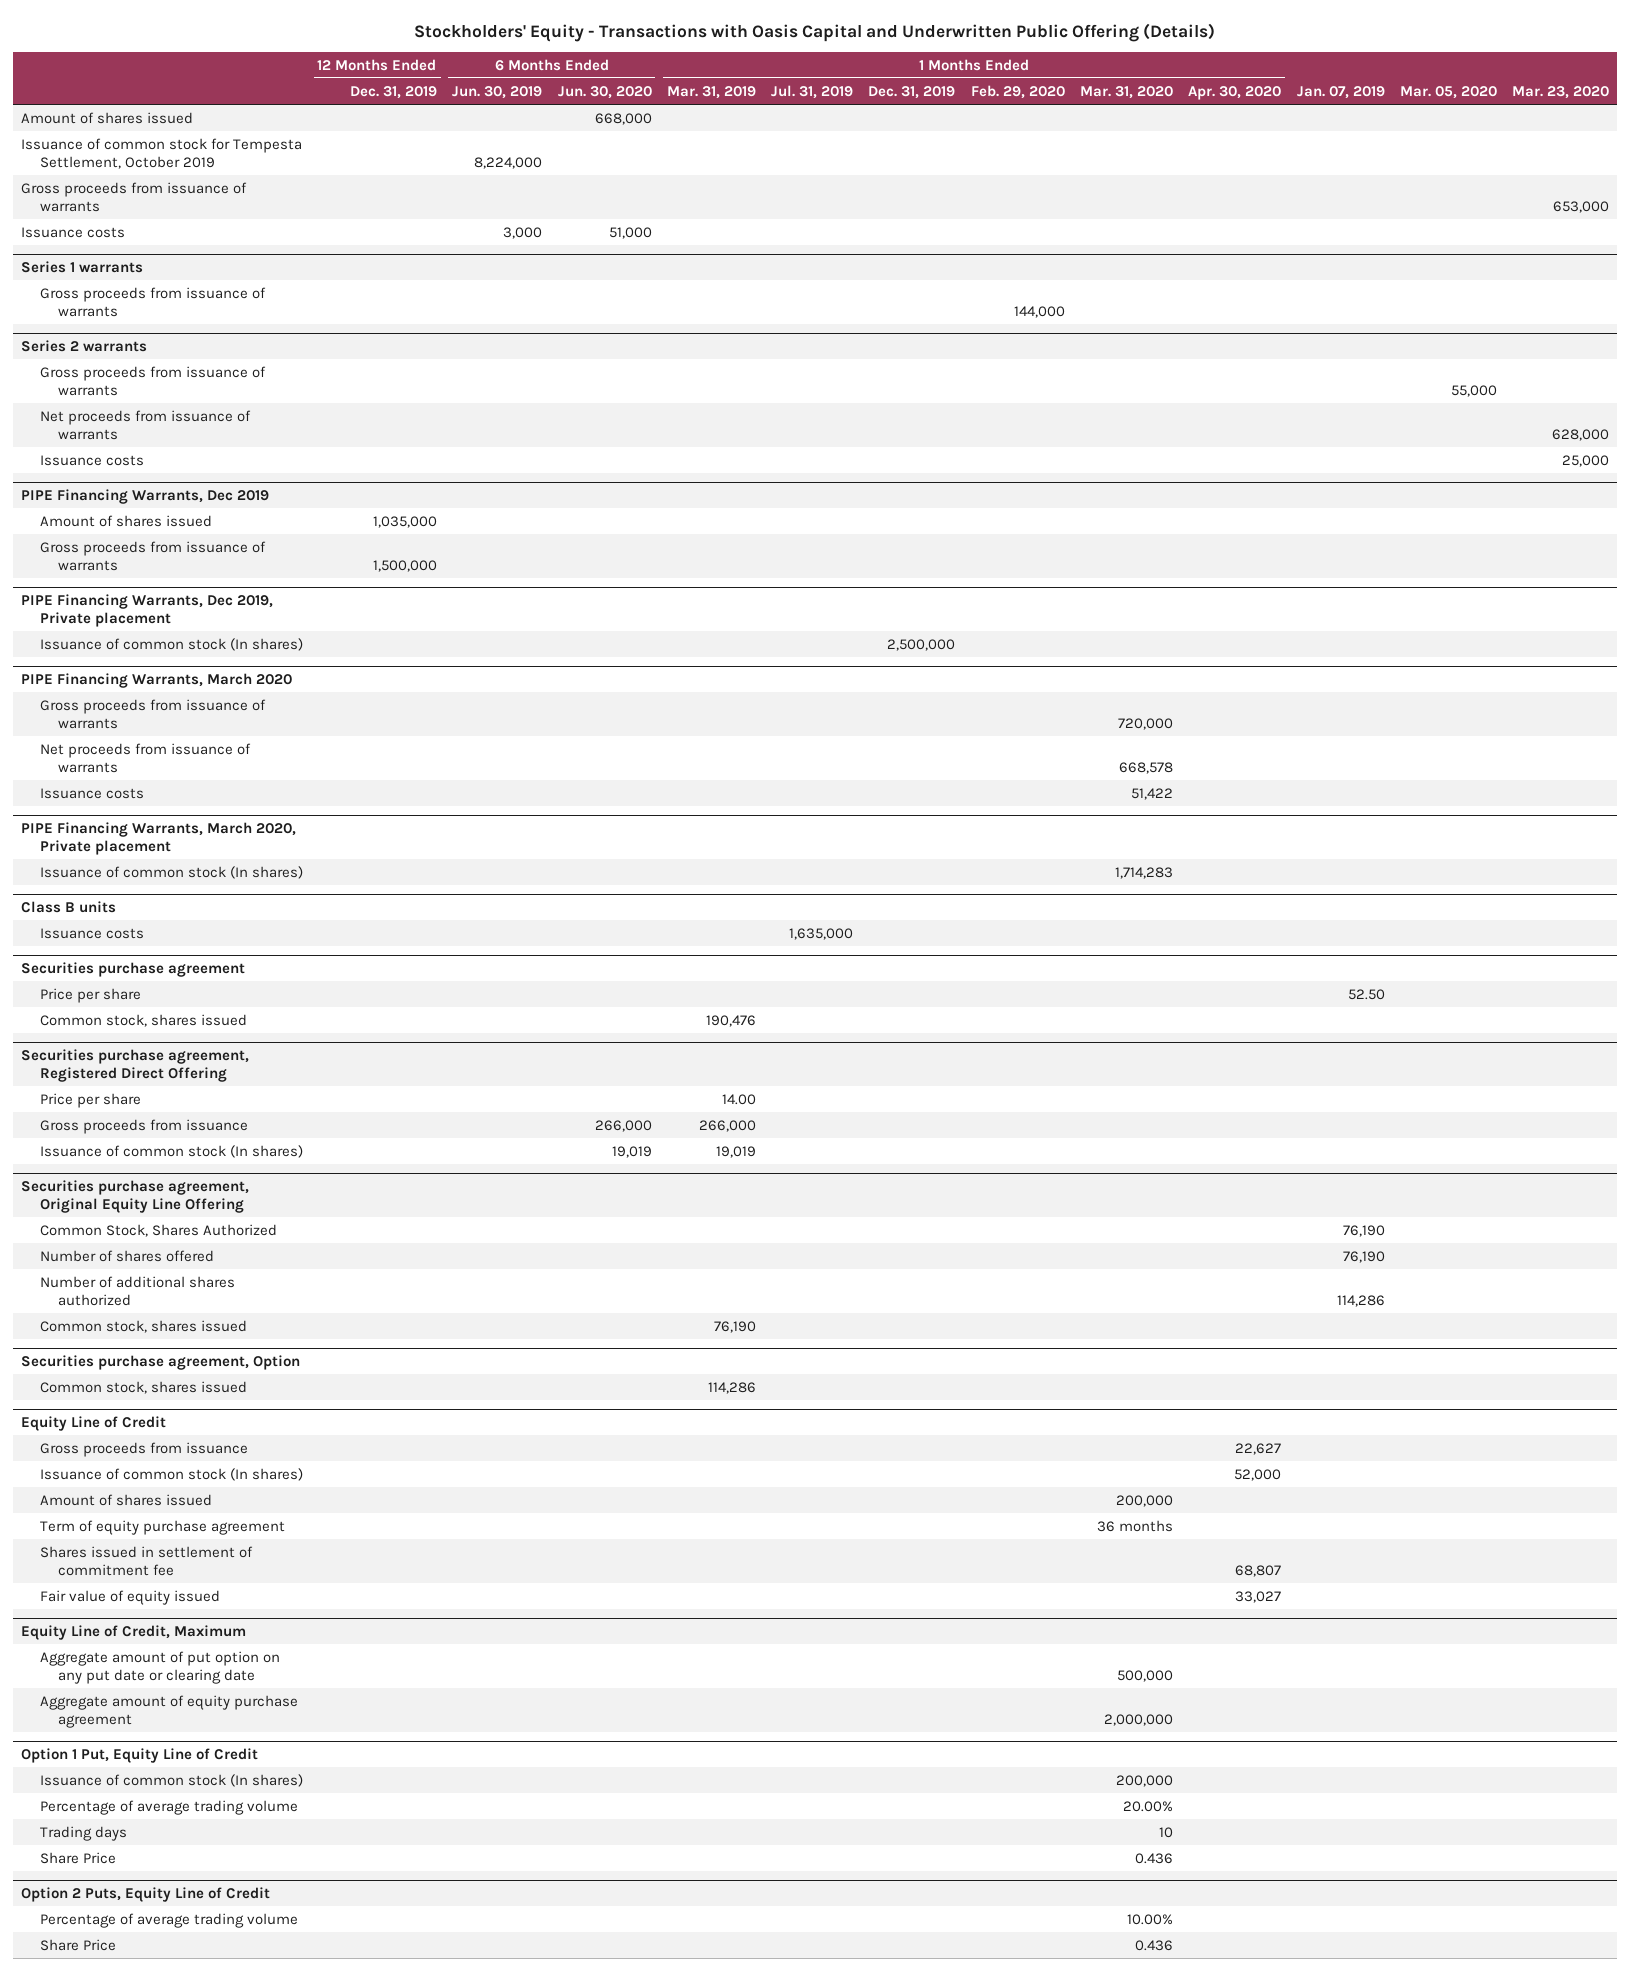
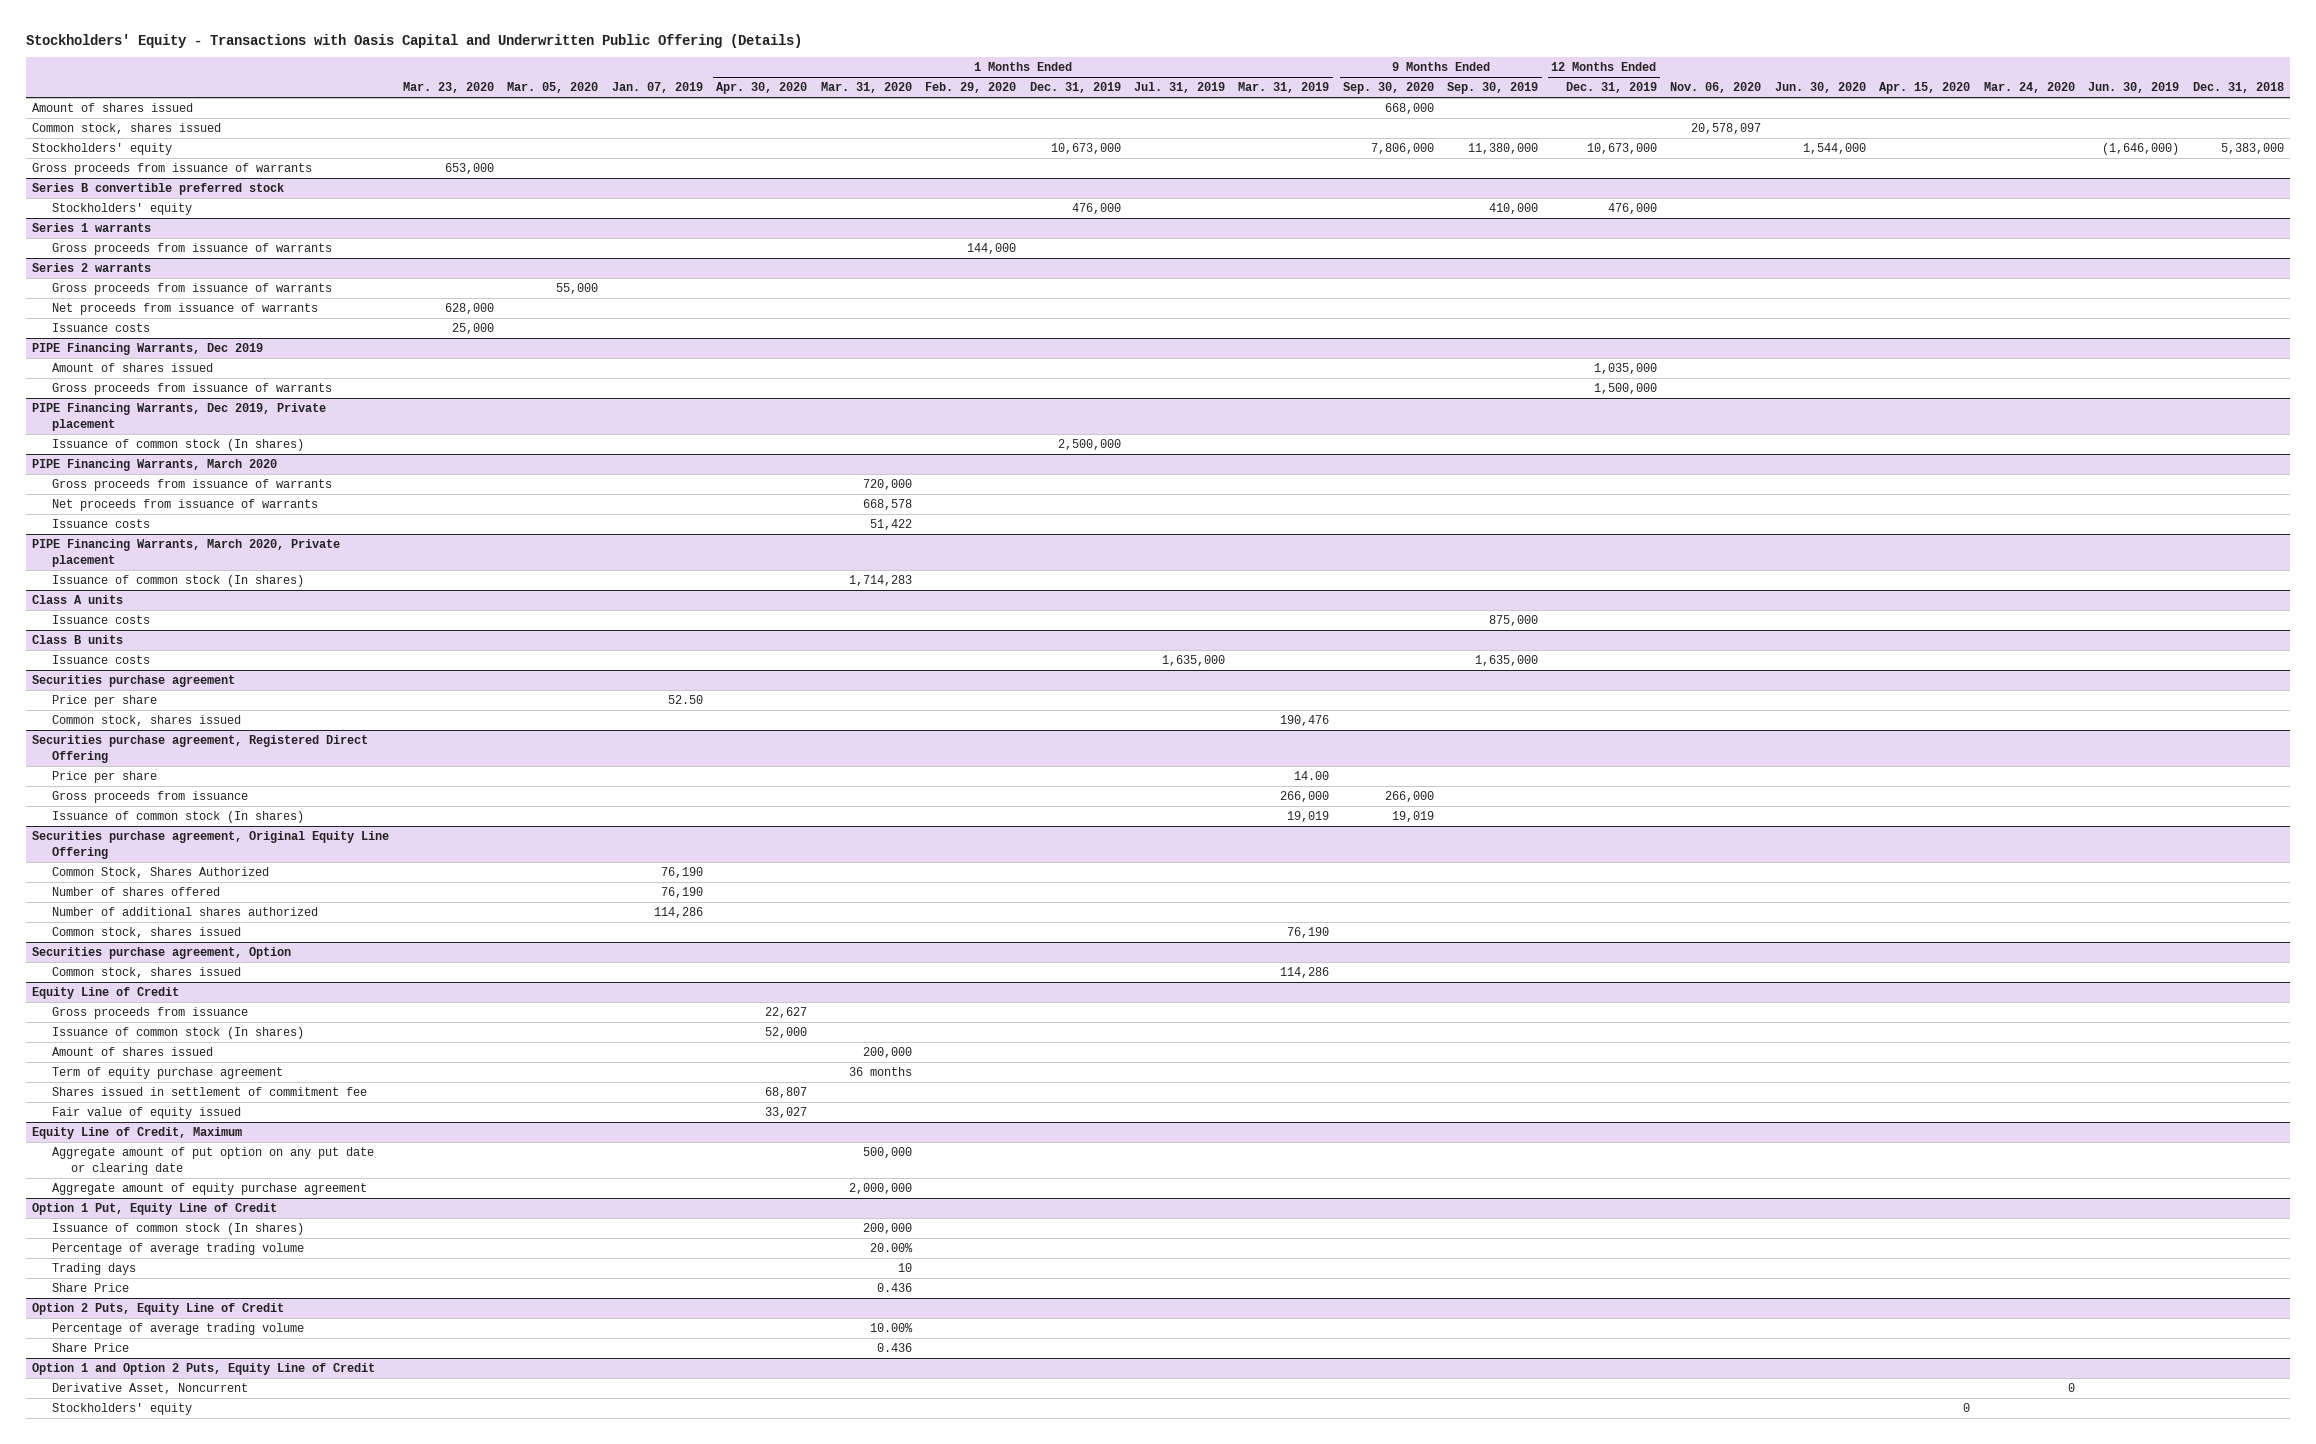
- | 12 Months Ended Dec. 31, 2019 | 6 Months Ended Jun. 30, 2019 | 6 Months Ended Jun. 30, 2020 | 1 Months Ended Mar. 31, 2019 | 1 Months Ended Jul. 31, 2019 | 1 Months Ended Dec. 31, 2019 | 1 Months Ended Feb. 29, 2020 | 1 Months Ended Mar. 31, 2020 | 1 Months Ended Apr. 30, 2020 | Jan. 07, 2019 | Mar. 05, 2020 | Mar. 23, 2020
+ | Mar. 23, 2020 | Mar. 05, 2020 | Jan. 07, 2019 | 1 Months Ended Apr. 30, 2020 | 1 Months Ended Mar. 31, 2020 | 1 Months Ended Feb. 29, 2020 | 1 Months Ended Dec. 31, 2019 | 1 Months Ended Jul. 31, 2019 | 1 Months Ended Mar. 31, 2019 | 9 Months Ended Sep. 30, 2020 | 9 Months Ended Sep. 30, 2019 | 12 Months Ended Dec. 31, 2019 | Nov. 06, 2020 | Jun. 30, 2020 | Apr. 15, 2020 | Mar. 24, 2020 | Jun. 30, 2019 | Dec. 31, 2018
- Issuance of common stock for Tempesta Settlement, October 2019 | | 8,224,000 | | | | | | | | | |
+ Common stock, shares issued | | | | | | | | | | | | | 20,578,097 | | | | |
+ Stockholders' equity | | | | | | | 10,673,000 | | | 7,806,000 | 11,380,000 | 10,673,000 | | 1,544,000 | | | (1,646,000) | 5,383,000
- Issuance costs | | 3,000 | 51,000 | | | | | | | | |
+ Series B convertible preferred stock
+ Stockholders' equity | | | | | | | 476,000 | | | | 410,000 | 476,000 | | | | | |
+ Class A units
+ Issuance costs | | | | | | | | | | | 875,000 | | | | | | |
+ Option 1 and Option 2 Puts, Equity Line of Credit
+ Derivative Asset, Noncurrent | | | | | | | | | | | | | | | | 0 | |
+ Stockholders' equity | | | | | | | | | | | | | | | 0 | | |

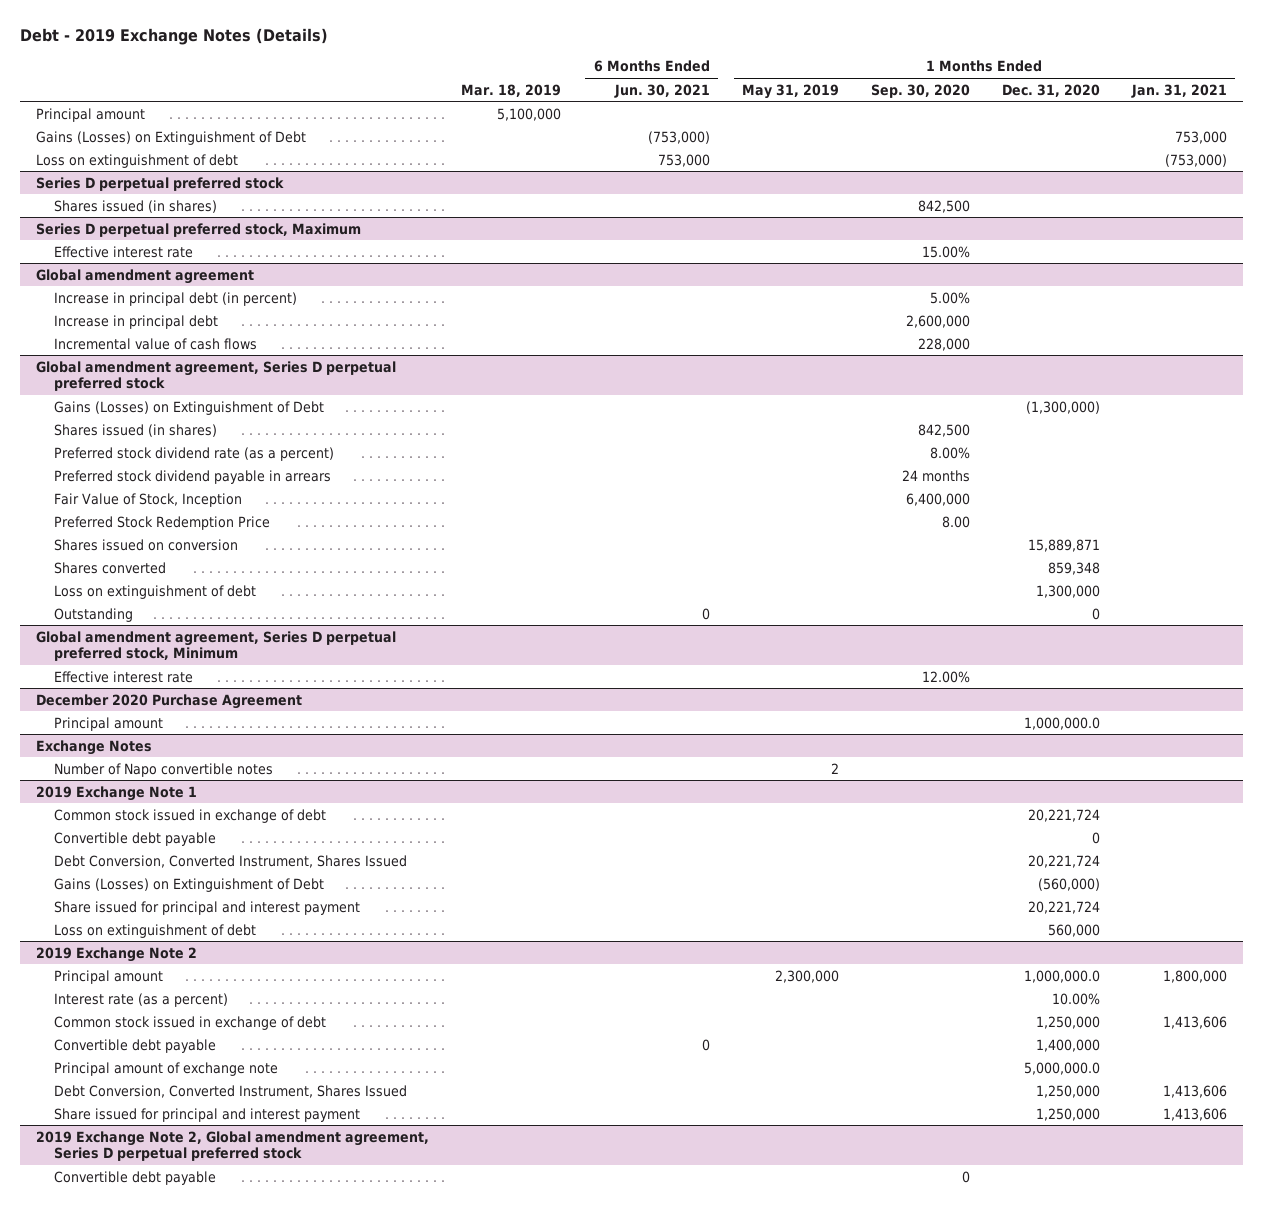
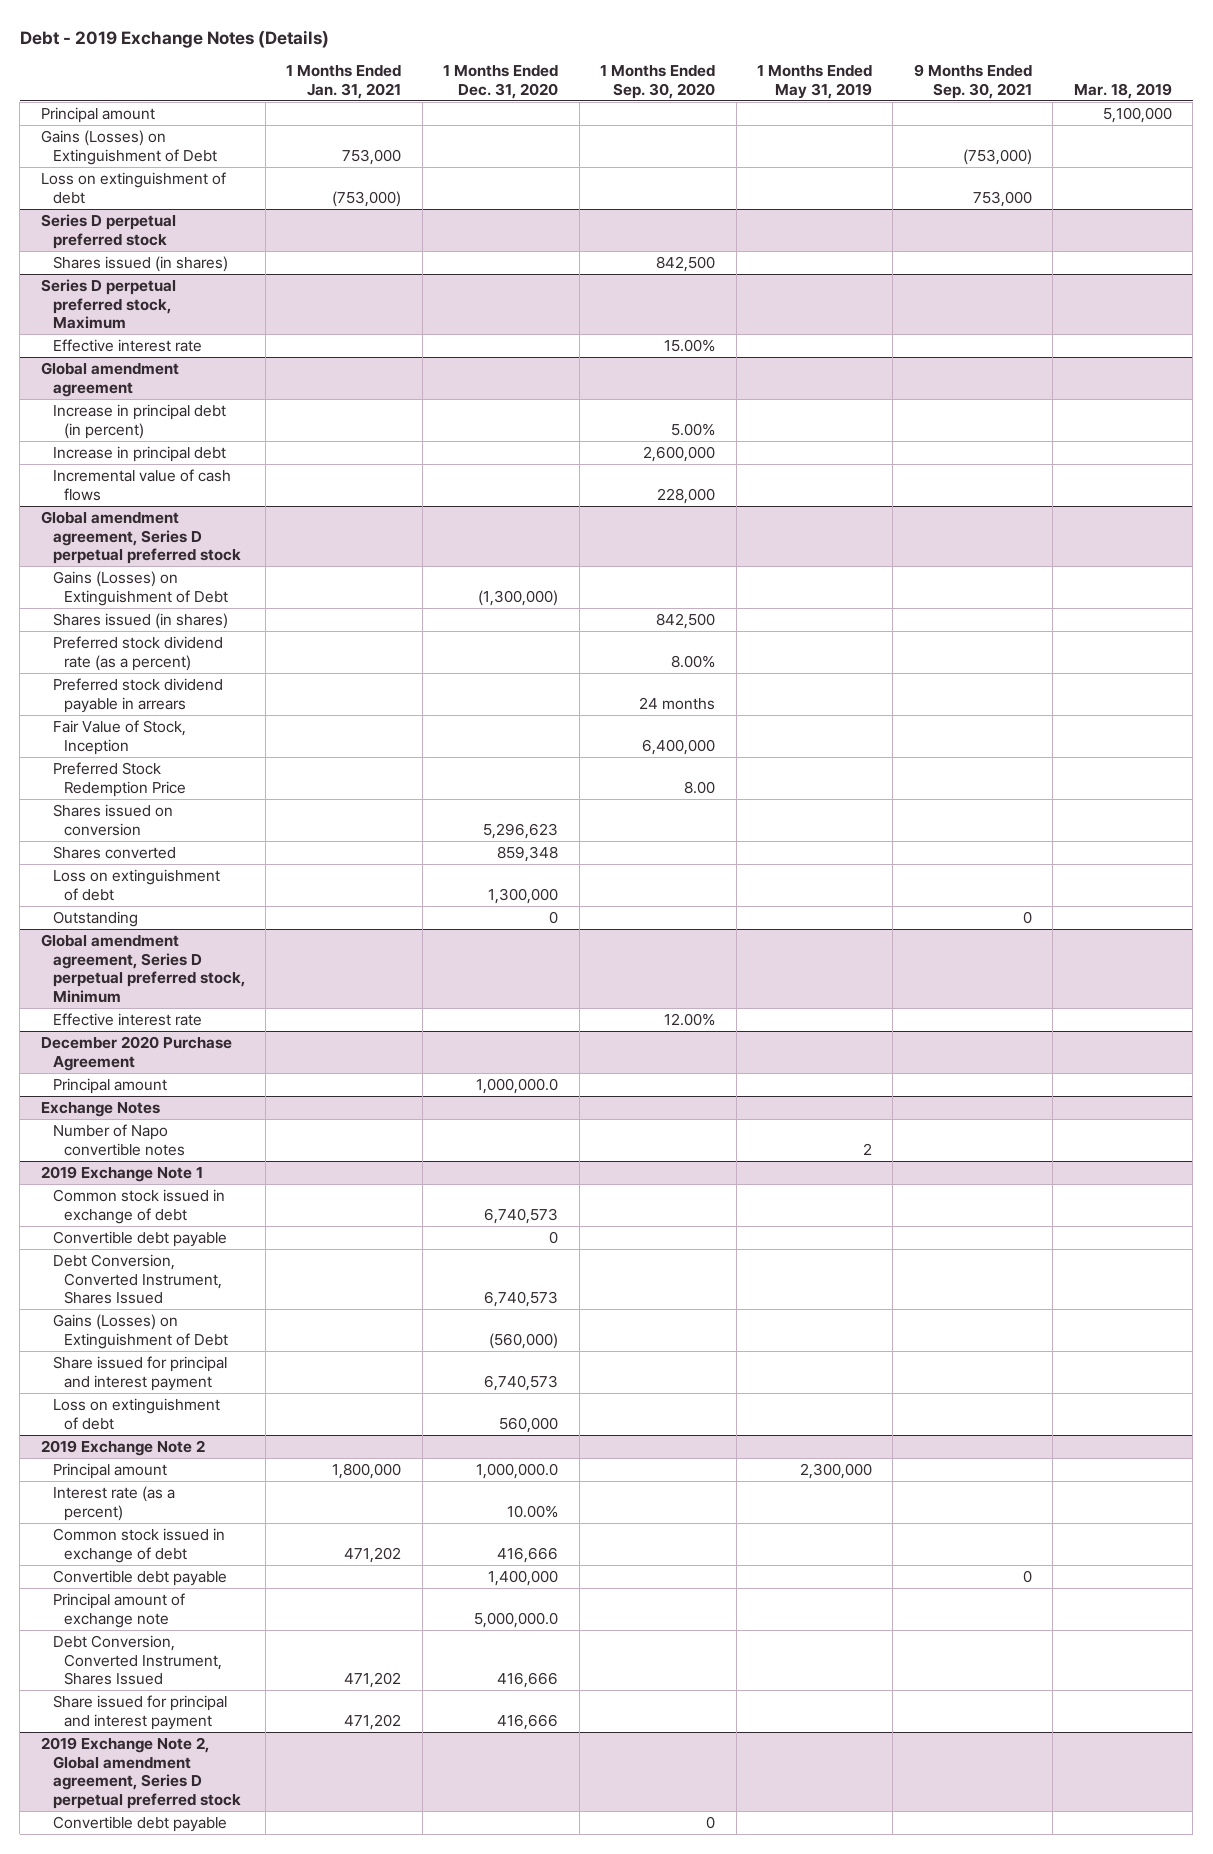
- | Mar. 18, 2019 | 6 Months Ended Jun. 30, 2021 | 1 Months Ended May 31, 2019 | 1 Months Ended Sep. 30, 2020 | 1 Months Ended Dec. 31, 2020 | 1 Months Ended Jan. 31, 2021
+ | 1 Months Ended Jan. 31, 2021 | 1 Months Ended Dec. 31, 2020 | 1 Months Ended Sep. 30, 2020 | 1 Months Ended May 31, 2019 | 9 Months Ended Sep. 30, 2021 | Mar. 18, 2019
@ Global amendment agreement, Series D perpetual preferred stock
- Shares issued on conversion | | | | | 15,889,871 |
+ Shares issued on conversion | | 5,296,623 | | | |
@ 2019 Exchange Note 1
- Common stock issued in exchange of debt | | | | | 20,221,724 |
+ Common stock issued in exchange of debt | | 6,740,573 | | | |
- Debt Conversion, Converted Instrument, Shares Issued | | | | | 20,221,724 |
+ Debt Conversion, Converted Instrument, Shares Issued | | 6,740,573 | | | |
- Share issued for principal and interest payment | | | | | 20,221,724 |
+ Share issued for principal and interest payment | | 6,740,573 | | | |
@ 2019 Exchange Note 2
- Common stock issued in exchange of debt | | | | | 1,250,000 | 1,413,606
+ Common stock issued in exchange of debt | 471,202 | 416,666 | | | |
- Debt Conversion, Converted Instrument, Shares Issued | | | | | 1,250,000 | 1,413,606
- Share issued for principal and interest payment | | | | | 1,250,000 | 1,413,606
+ Debt Conversion, Converted Instrument, Shares Issued | 471,202 | 416,666 | | | |
+ Share issued for principal and interest payment | 471,202 | 416,666 | | | |

